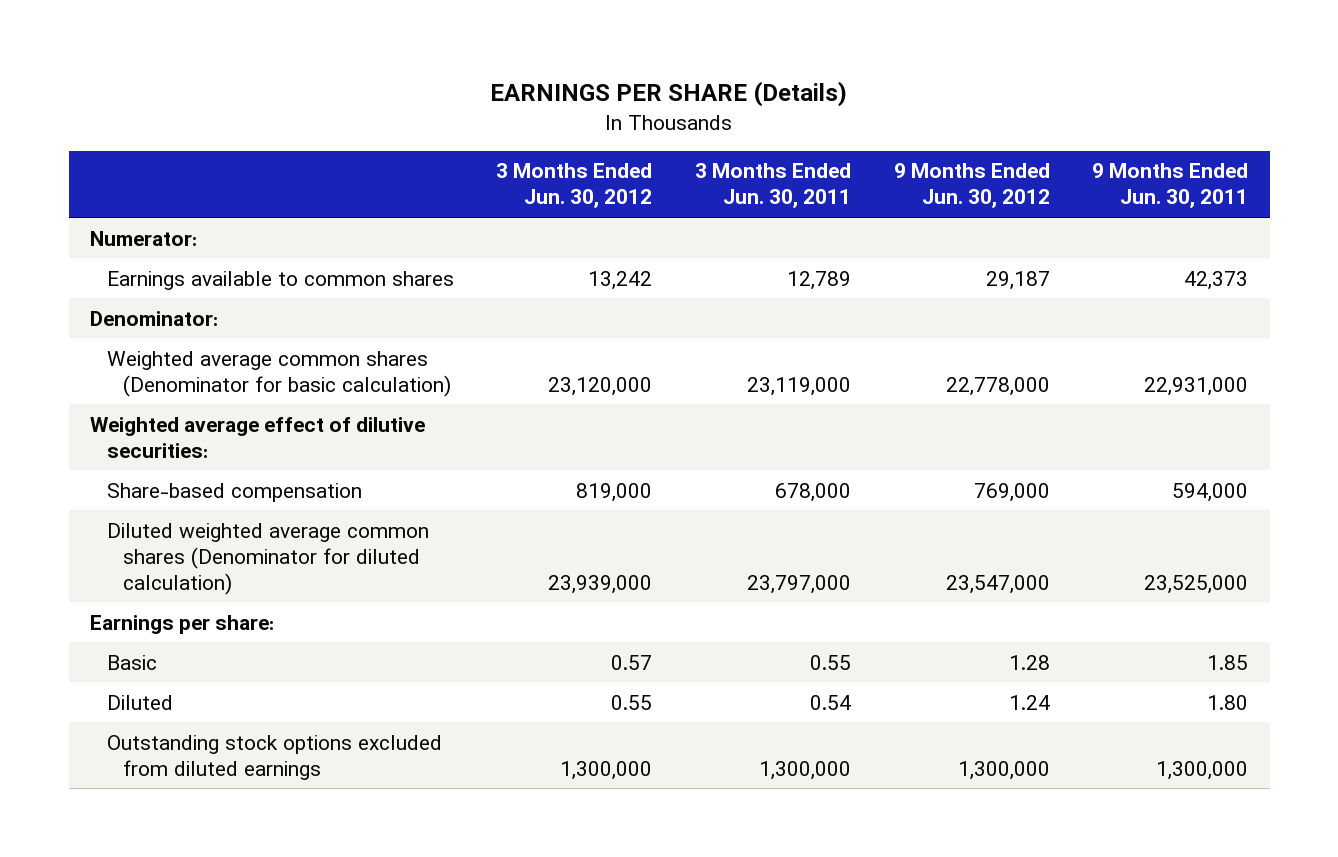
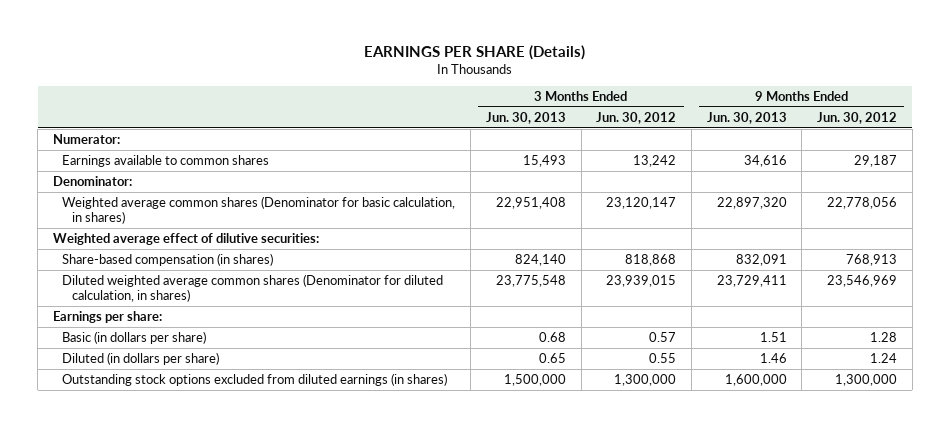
- | 3 Months Ended Jun. 30, 2012 | 3 Months Ended Jun. 30, 2011 | 9 Months Ended Jun. 30, 2012 | 9 Months Ended Jun. 30, 2011
+ | 3 Months Ended Jun. 30, 2013 | 3 Months Ended Jun. 30, 2012 | 9 Months Ended Jun. 30, 2013 | 9 Months Ended Jun. 30, 2012
- Weighted average common shares (Denominator for basic calculation) | 23,120,000 | 23,119,000 | 22,778,000 | 22,931,000
+ Weighted average common shares (Denominator for basic calculation, in shares) | 22,951,408 | 23,120,147 | 22,897,320 | 22,778,056
- Share-based compensation | 819,000 | 678,000 | 769,000 | 594,000
- Diluted weighted average common shares (Denominator for diluted calculation) | 23,939,000 | 23,797,000 | 23,547,000 | 23,525,000
+ Share-based compensation (in shares) | 824,140 | 818,868 | 832,091 | 768,913
+ Diluted weighted average common shares (Denominator for diluted calculation, in shares) | 23,775,548 | 23,939,015 | 23,729,411 | 23,546,969
- Basic | 0.57 | 0.55 | 1.28 | 1.85
- Diluted | 0.55 | 0.54 | 1.24 | 1.80
- Outstanding stock options excluded from diluted earnings | 1,300,000 | 1,300,000 | 1,300,000 | 1,300,000
+ Basic (in dollars per share) | 0.68 | 0.57 | 1.51 | 1.28
+ Diluted (in dollars per share) | 0.65 | 0.55 | 1.46 | 1.24
+ Outstanding stock options excluded from diluted earnings (in shares) | 1,500,000 | 1,300,000 | 1,600,000 | 1,300,000

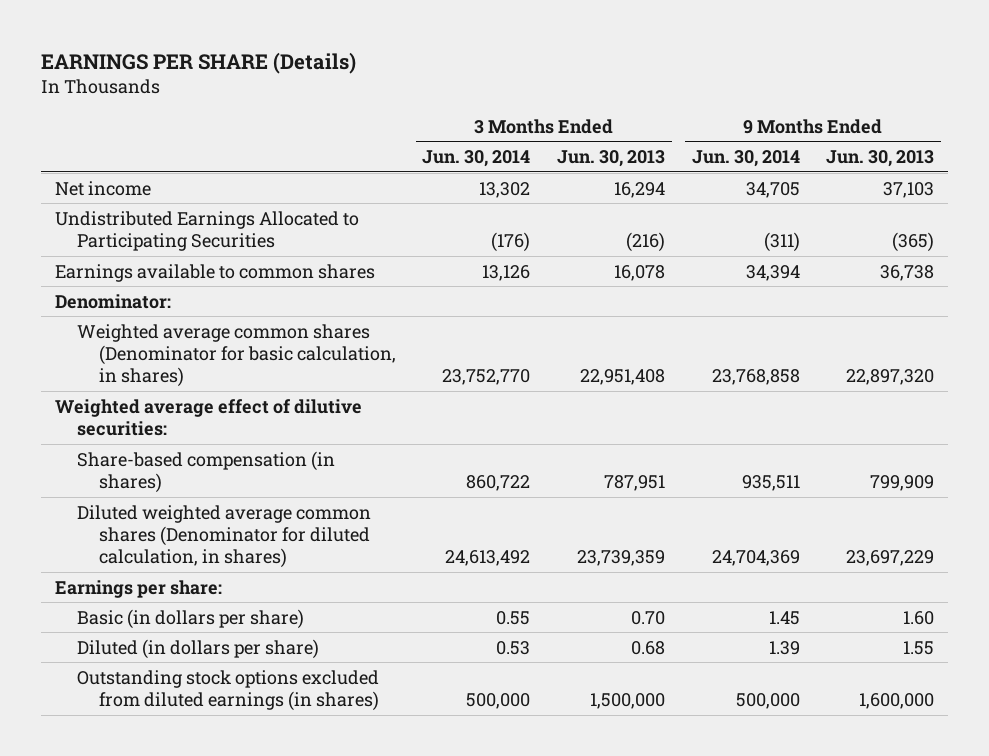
- | 3 Months Ended Jun. 30, 2013 | 3 Months Ended Jun. 30, 2012 | 9 Months Ended Jun. 30, 2013 | 9 Months Ended Jun. 30, 2012
+ | 3 Months Ended Jun. 30, 2014 | 3 Months Ended Jun. 30, 2013 | 9 Months Ended Jun. 30, 2014 | 9 Months Ended Jun. 30, 2013
- Numerator:
- Earnings available to common shares | 15,493 | 13,242 | 34,616 | 29,187
+ Net income | 13,302 | 16,294 | 34,705 | 37,103
+ Undistributed Earnings Allocated to Participating Securities | (176) | (216) | (311) | (365)
+ Earnings available to common shares | 13,126 | 16,078 | 34,394 | 36,738
- Share-based compensation (in shares) | 824,140 | 818,868 | 832,091 | 768,913
- Diluted weighted average common shares (Denominator for diluted calculation, in shares) | 23,775,548 | 23,939,015 | 23,729,411 | 23,546,969
+ Share-based compensation (in shares) | 860,722 | 787,951 | 935,511 | 799,909
+ Diluted weighted average common shares (Denominator for diluted calculation, in shares) | 24,613,492 | 23,739,359 | 24,704,369 | 23,697,229
- Basic (in dollars per share) | 0.68 | 0.57 | 1.51 | 1.28
- Diluted (in dollars per share) | 0.65 | 0.55 | 1.46 | 1.24
+ Basic (in dollars per share) | 0.55 | 0.70 | 1.45 | 1.60
+ Diluted (in dollars per share) | 0.53 | 0.68 | 1.39 | 1.55

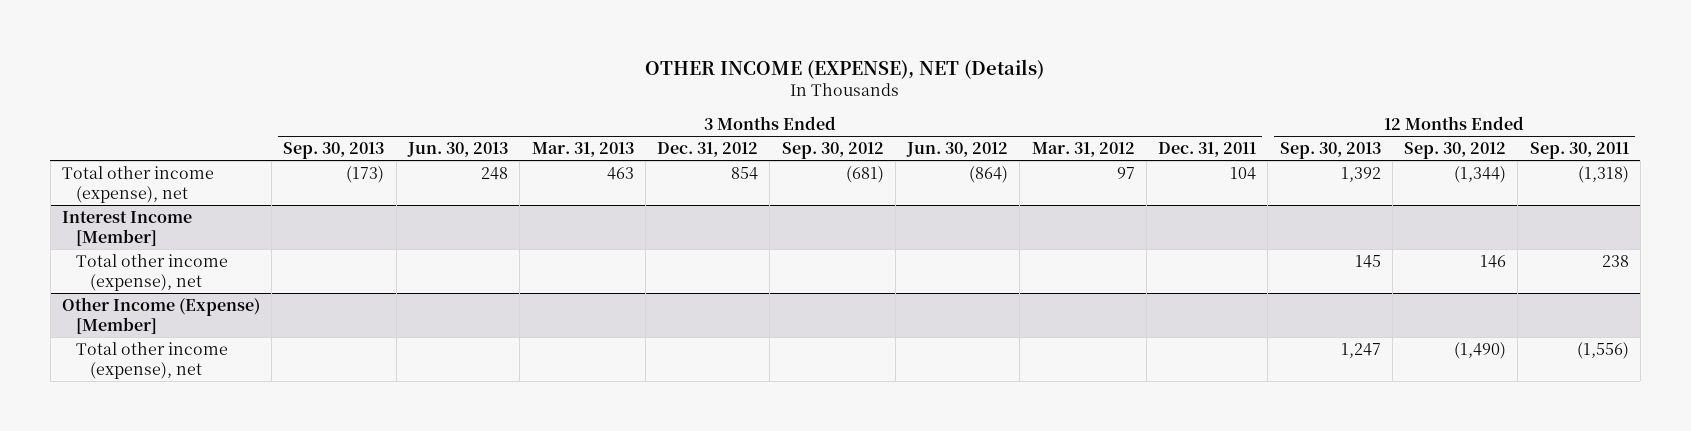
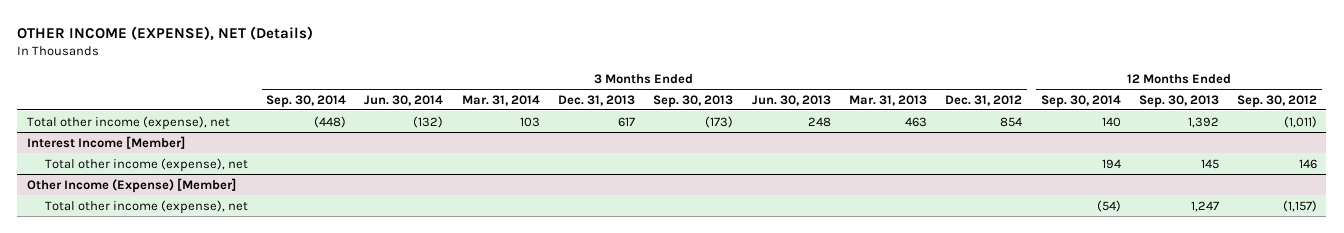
- | 3 Months Ended Sep. 30, 2013 | 3 Months Ended Jun. 30, 2013 | 3 Months Ended Mar. 31, 2013 | 3 Months Ended Dec. 31, 2012 | 3 Months Ended Sep. 30, 2012 | 3 Months Ended Jun. 30, 2012 | 3 Months Ended Mar. 31, 2012 | 3 Months Ended Dec. 31, 2011 | 12 Months Ended Sep. 30, 2013 | 12 Months Ended Sep. 30, 2012 | 12 Months Ended Sep. 30, 2011
+ | 3 Months Ended Sep. 30, 2014 | 3 Months Ended Jun. 30, 2014 | 3 Months Ended Mar. 31, 2014 | 3 Months Ended Dec. 31, 2013 | 3 Months Ended Sep. 30, 2013 | 3 Months Ended Jun. 30, 2013 | 3 Months Ended Mar. 31, 2013 | 3 Months Ended Dec. 31, 2012 | 12 Months Ended Sep. 30, 2014 | 12 Months Ended Sep. 30, 2013 | 12 Months Ended Sep. 30, 2012
- Total other income (expense), net | (173) | 248 | 463 | 854 | (681) | (864) | 97 | 104 | 1,392 | (1,344) | (1,318)
+ Total other income (expense), net | (448) | (132) | 103 | 617 | (173) | 248 | 463 | 854 | 140 | 1,392 | (1,011)
@ Other Income (Expense) [Member]
- Total other income (expense), net | | | | | | | | | 1,247 | (1,490) | (1,556)
+ Total other income (expense), net | | | | | | | | | (54) | 1,247 | (1,157)

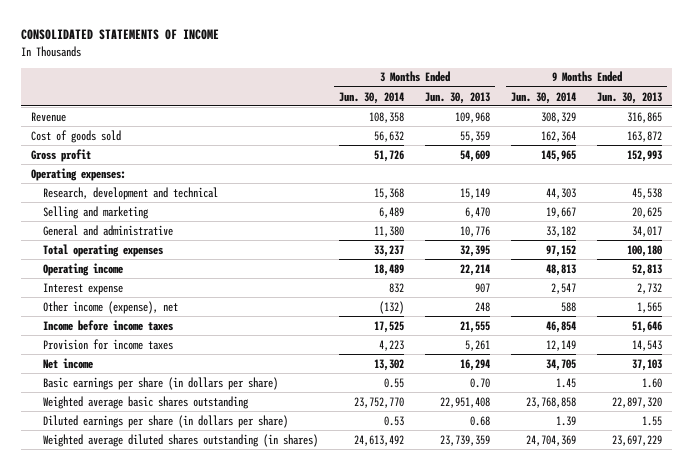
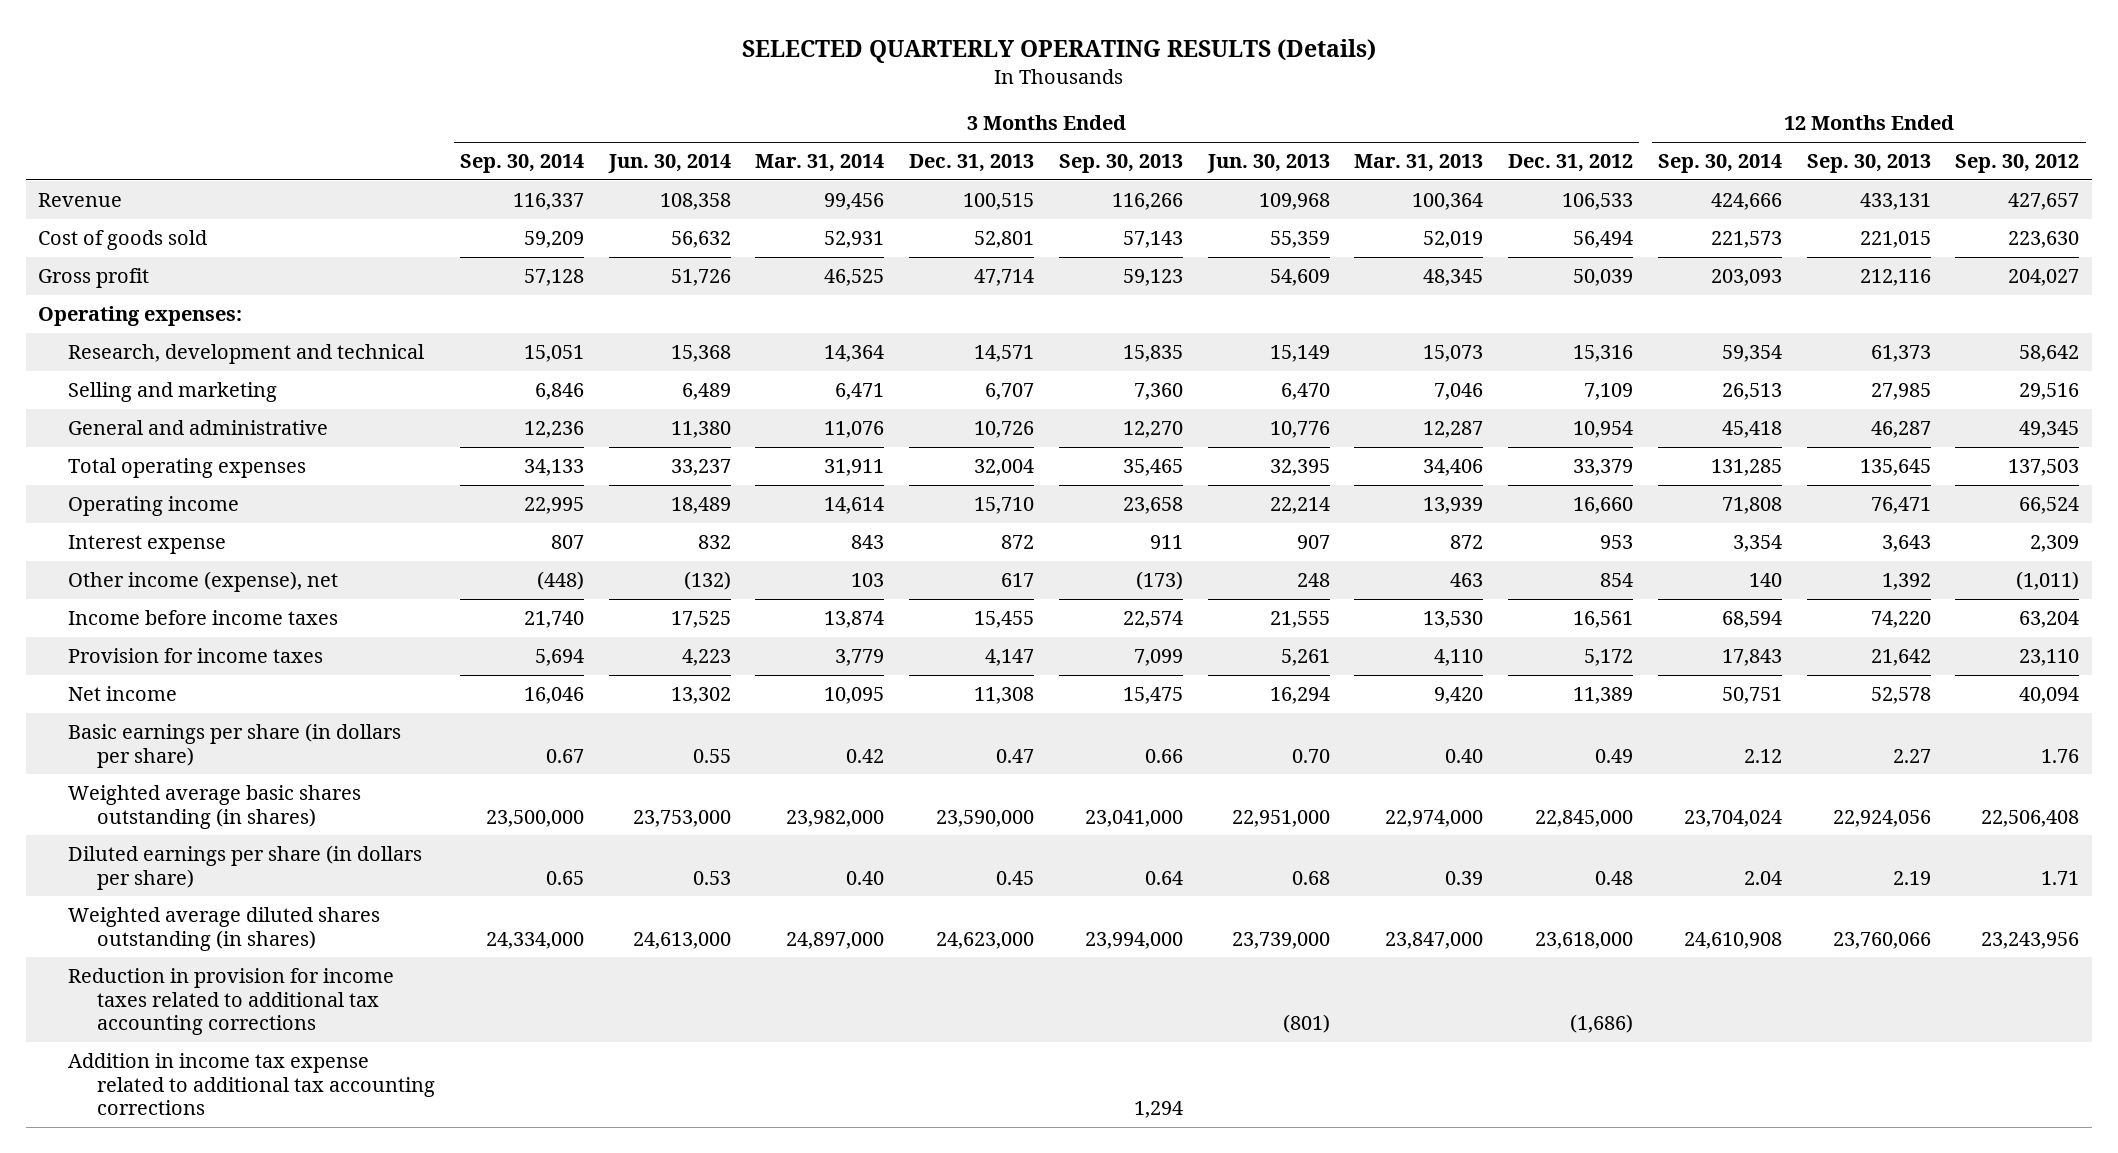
- CONSOLIDATED STATEMENTS OF INCOME
+ SELECTED QUARTERLY OPERATING RESULTS (Details)
- | 3 Months Ended Jun. 30, 2014 | 3 Months Ended Jun. 30, 2013 | 9 Months Ended Jun. 30, 2014 | 9 Months Ended Jun. 30, 2013
+ | 3 Months Ended Sep. 30, 2014 | 3 Months Ended Jun. 30, 2014 | 3 Months Ended Mar. 31, 2014 | 3 Months Ended Dec. 31, 2013 | 3 Months Ended Sep. 30, 2013 | 3 Months Ended Jun. 30, 2013 | 3 Months Ended Mar. 31, 2013 | 3 Months Ended Dec. 31, 2012 | 12 Months Ended Sep. 30, 2014 | 12 Months Ended Sep. 30, 2013 | 12 Months Ended Sep. 30, 2012
- Weighted average basic shares outstanding | 23,752,770 | 22,951,408 | 23,768,858 | 22,897,320
+ Weighted average basic shares outstanding (in shares) | 23,500,000 | 23,753,000 | 23,982,000 | 23,590,000 | 23,041,000 | 22,951,000 | 22,974,000 | 22,845,000 | 23,704,024 | 22,924,056 | 22,506,408
- Weighted average diluted shares outstanding (in shares) | 24,613,492 | 23,739,359 | 24,704,369 | 23,697,229
+ Weighted average diluted shares outstanding (in shares) | 24,334,000 | 24,613,000 | 24,897,000 | 24,623,000 | 23,994,000 | 23,739,000 | 23,847,000 | 23,618,000 | 24,610,908 | 23,760,066 | 23,243,956
+ Reduction in provision for income taxes related to additional tax accounting corrections | | | | | | (801) | | (1,686) | | |
+ Addition in income tax expense related to additional tax accounting corrections | | | | | 1,294 | | | | | |

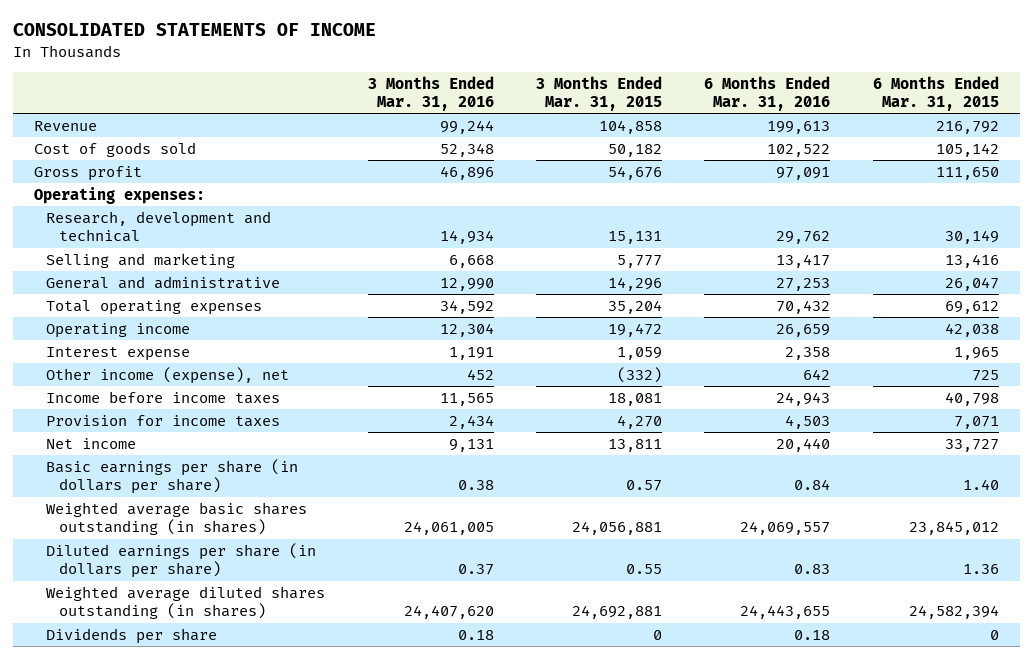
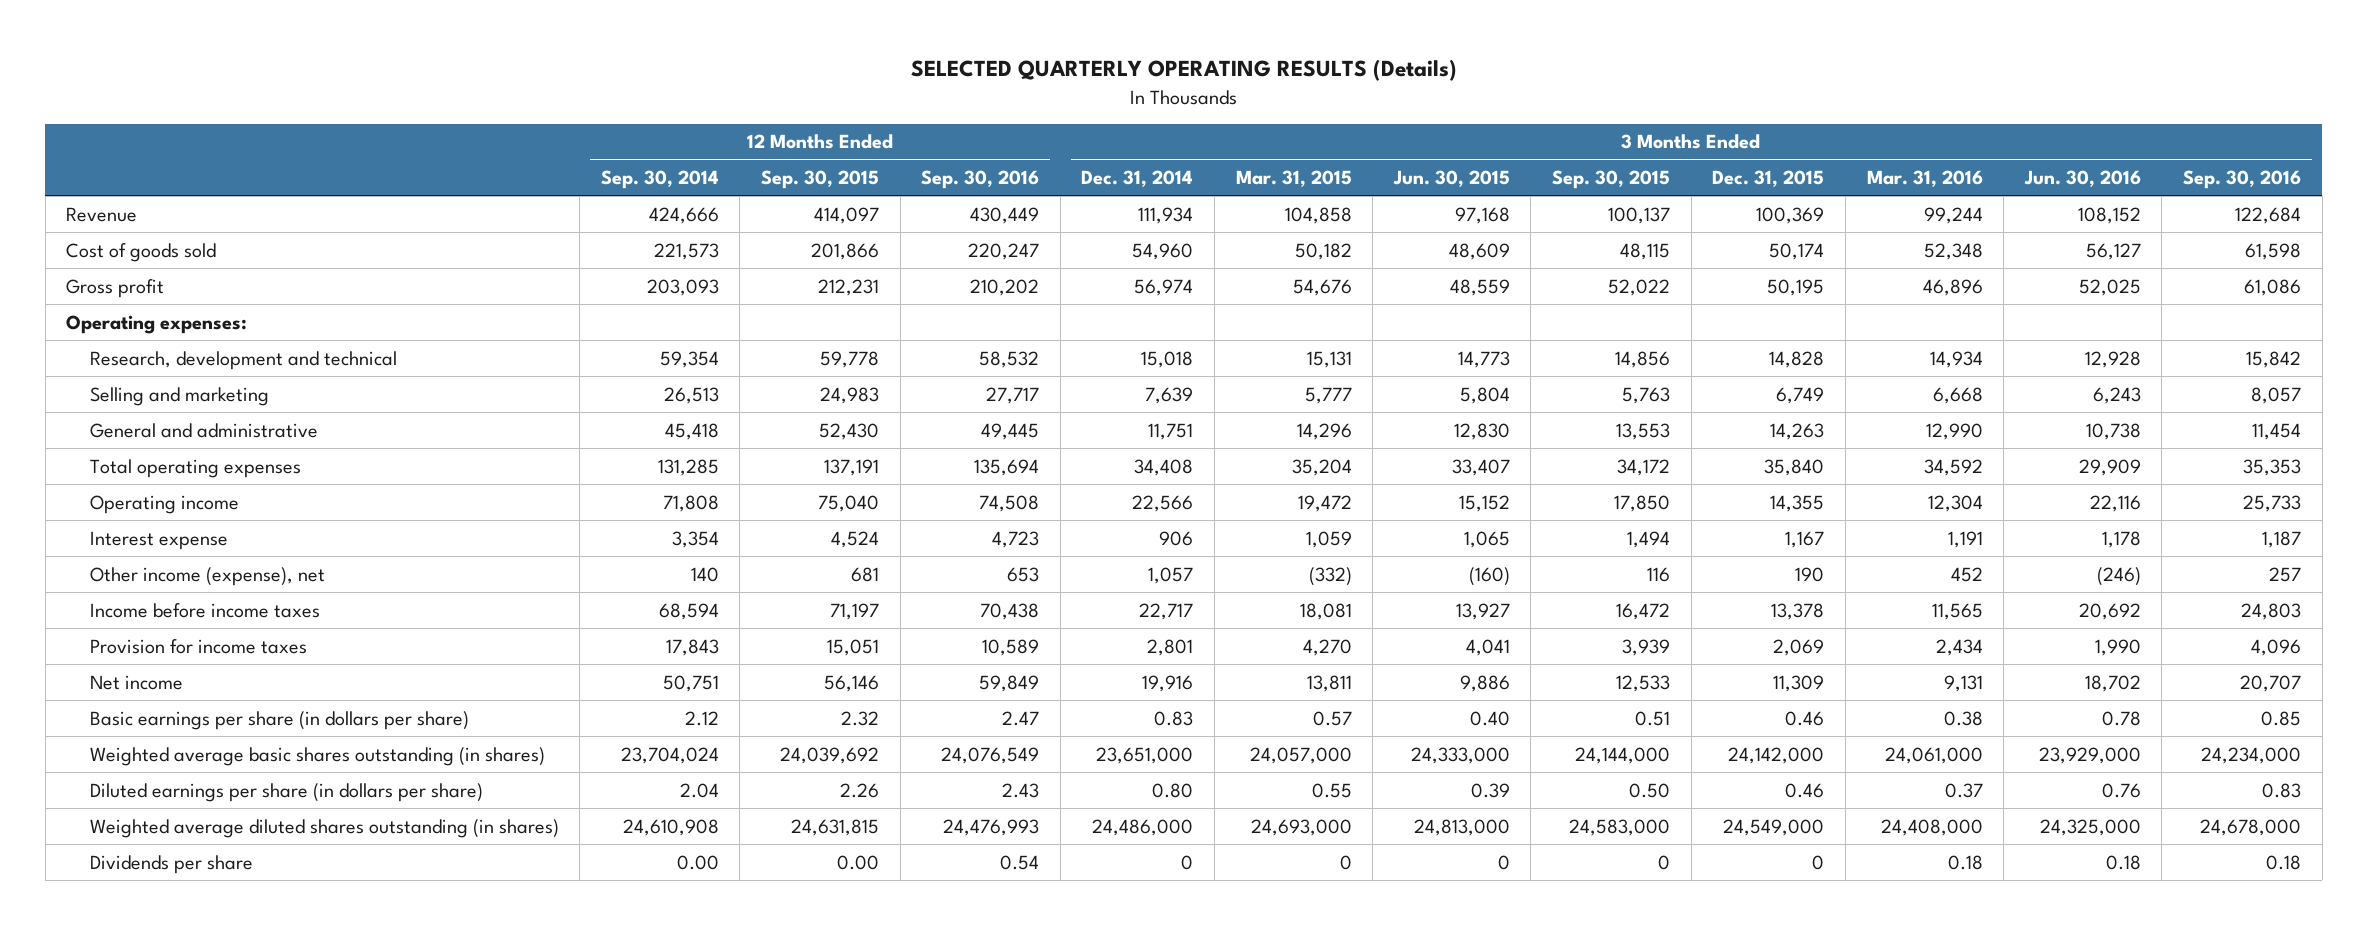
- CONSOLIDATED STATEMENTS OF INCOME
+ SELECTED QUARTERLY OPERATING RESULTS (Details)
- | 3 Months Ended Mar. 31, 2016 | 3 Months Ended Mar. 31, 2015 | 6 Months Ended Mar. 31, 2016 | 6 Months Ended Mar. 31, 2015
+ | 12 Months Ended Sep. 30, 2014 | 12 Months Ended Sep. 30, 2015 | 12 Months Ended Sep. 30, 2016 | 3 Months Ended Dec. 31, 2014 | 3 Months Ended Mar. 31, 2015 | 3 Months Ended Jun. 30, 2015 | 3 Months Ended Sep. 30, 2015 | 3 Months Ended Dec. 31, 2015 | 3 Months Ended Mar. 31, 2016 | 3 Months Ended Jun. 30, 2016 | 3 Months Ended Sep. 30, 2016
- Weighted average basic shares outstanding (in shares) | 24,061,005 | 24,056,881 | 24,069,557 | 23,845,012
+ Weighted average basic shares outstanding (in shares) | 23,704,024 | 24,039,692 | 24,076,549 | 23,651,000 | 24,057,000 | 24,333,000 | 24,144,000 | 24,142,000 | 24,061,000 | 23,929,000 | 24,234,000
- Weighted average diluted shares outstanding (in shares) | 24,407,620 | 24,692,881 | 24,443,655 | 24,582,394
+ Weighted average diluted shares outstanding (in shares) | 24,610,908 | 24,631,815 | 24,476,993 | 24,486,000 | 24,693,000 | 24,813,000 | 24,583,000 | 24,549,000 | 24,408,000 | 24,325,000 | 24,678,000

